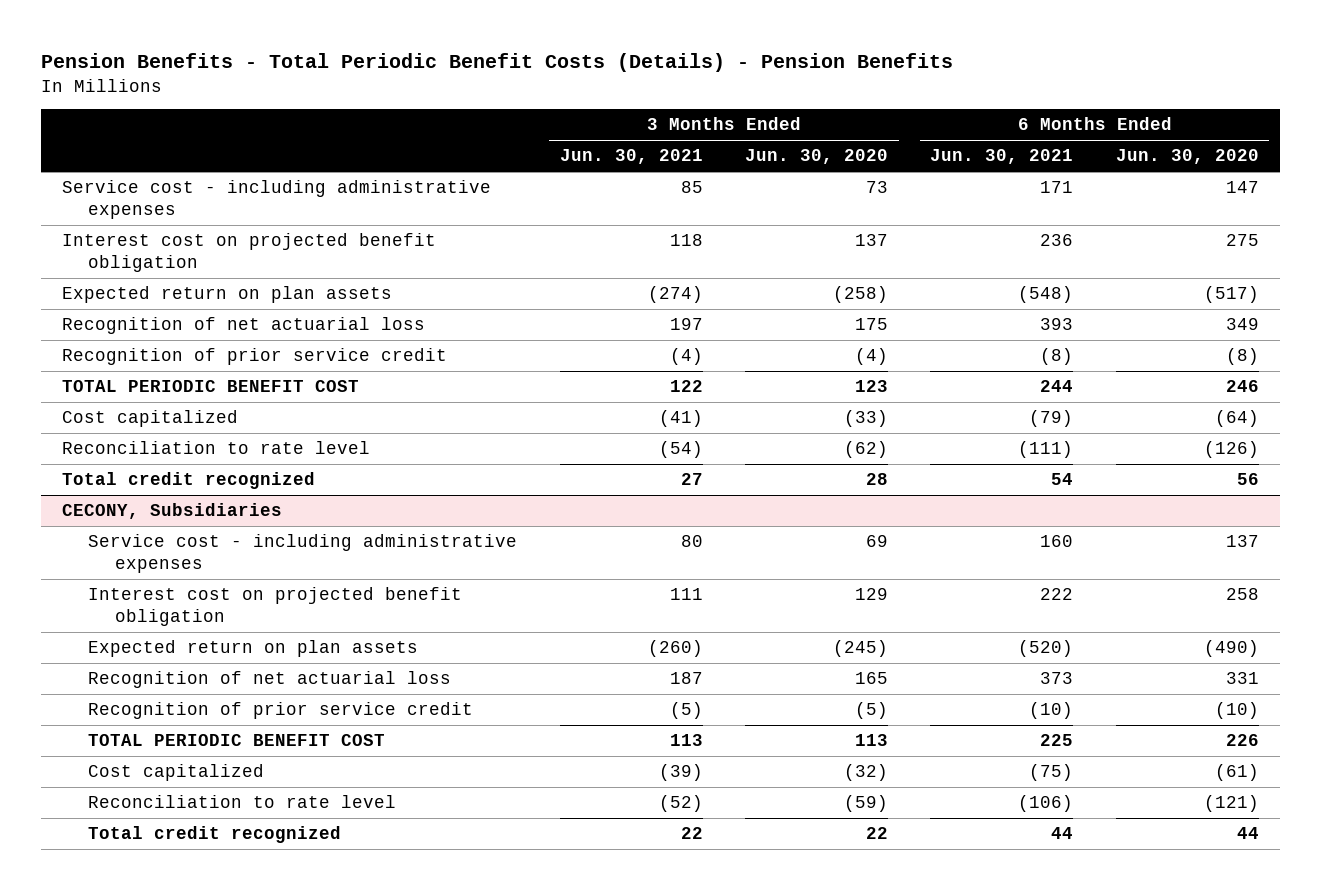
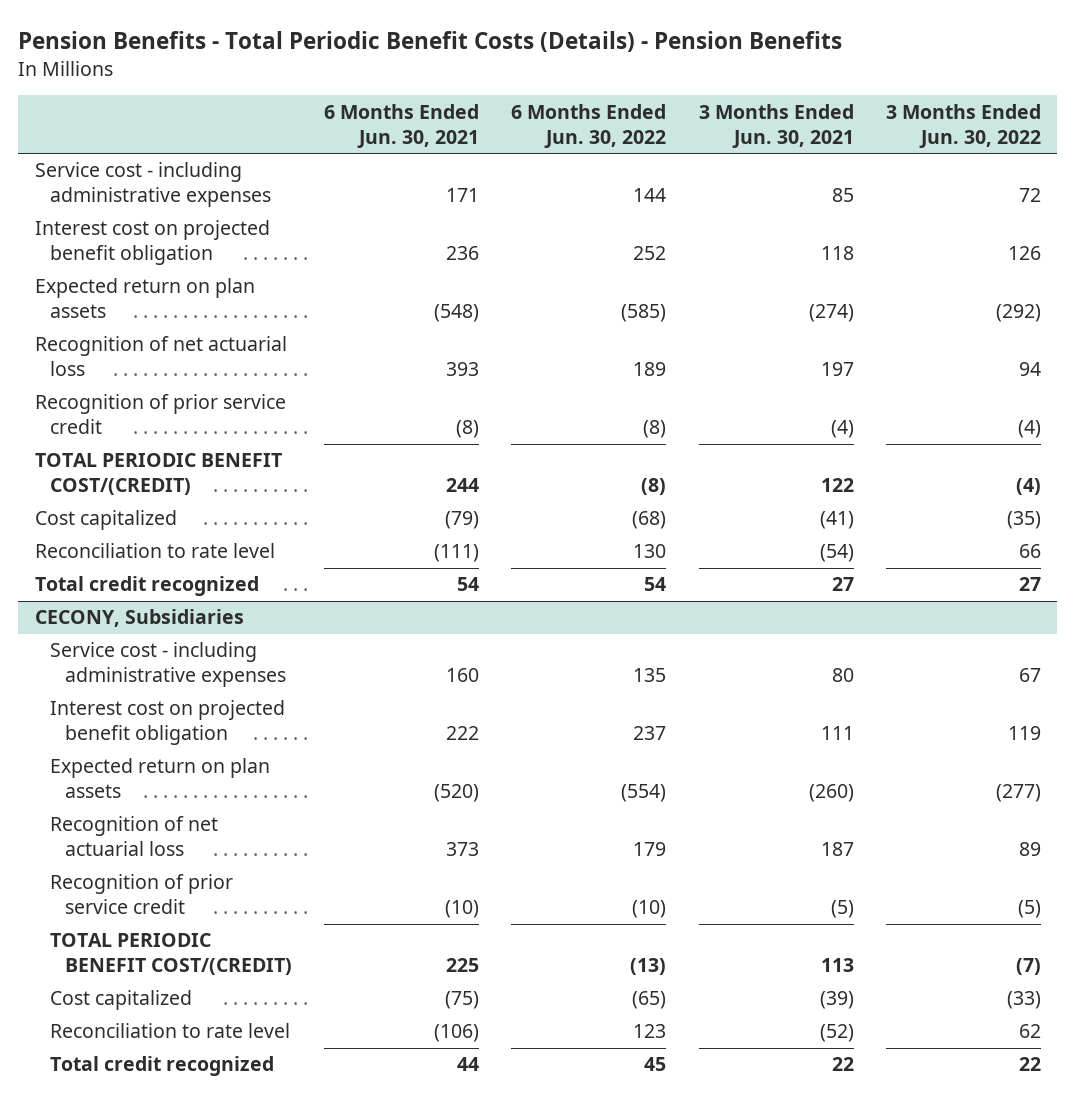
- | 3 Months Ended Jun. 30, 2021 | 3 Months Ended Jun. 30, 2020 | 6 Months Ended Jun. 30, 2021 | 6 Months Ended Jun. 30, 2020
+ | 6 Months Ended Jun. 30, 2021 | 6 Months Ended Jun. 30, 2022 | 3 Months Ended Jun. 30, 2021 | 3 Months Ended Jun. 30, 2022
- TOTAL PERIODIC BENEFIT COST | 122 | 123 | 244 | 246
+ TOTAL PERIODIC BENEFIT COST/(CREDIT) | 244 | (8) | 122 | (4)
@ CECONY, Subsidiaries
- TOTAL PERIODIC BENEFIT COST | 113 | 113 | 225 | 226
+ TOTAL PERIODIC BENEFIT COST/(CREDIT) | 225 | (13) | 113 | (7)

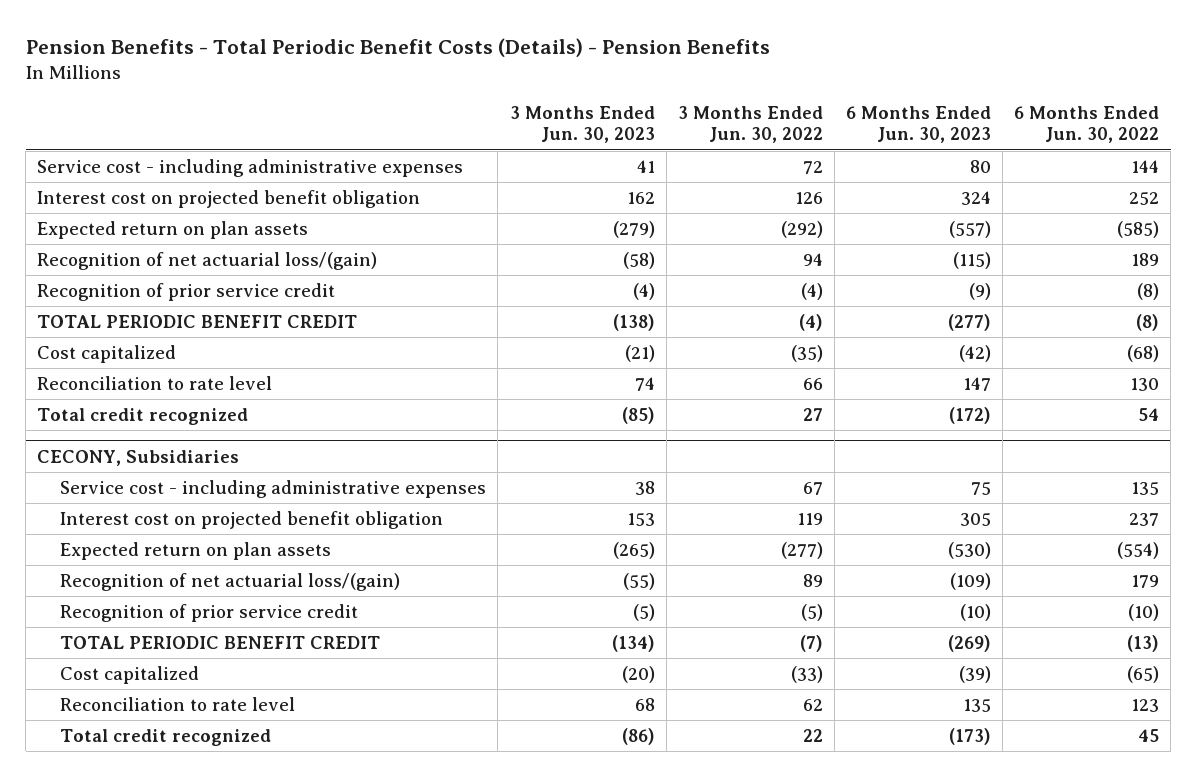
- | 6 Months Ended Jun. 30, 2021 | 6 Months Ended Jun. 30, 2022 | 3 Months Ended Jun. 30, 2021 | 3 Months Ended Jun. 30, 2022
+ | 3 Months Ended Jun. 30, 2023 | 3 Months Ended Jun. 30, 2022 | 6 Months Ended Jun. 30, 2023 | 6 Months Ended Jun. 30, 2022
- Recognition of net actuarial loss | 393 | 189 | 197 | 94
+ Recognition of net actuarial loss/(gain) | (58) | 94 | (115) | 189
- TOTAL PERIODIC BENEFIT COST/(CREDIT) | 244 | (8) | 122 | (4)
+ TOTAL PERIODIC BENEFIT CREDIT | (138) | (4) | (277) | (8)
@ CECONY, Subsidiaries
- Recognition of net actuarial loss | 373 | 179 | 187 | 89
+ Recognition of net actuarial loss/(gain) | (55) | 89 | (109) | 179
- TOTAL PERIODIC BENEFIT COST/(CREDIT) | 225 | (13) | 113 | (7)
+ TOTAL PERIODIC BENEFIT CREDIT | (134) | (7) | (269) | (13)

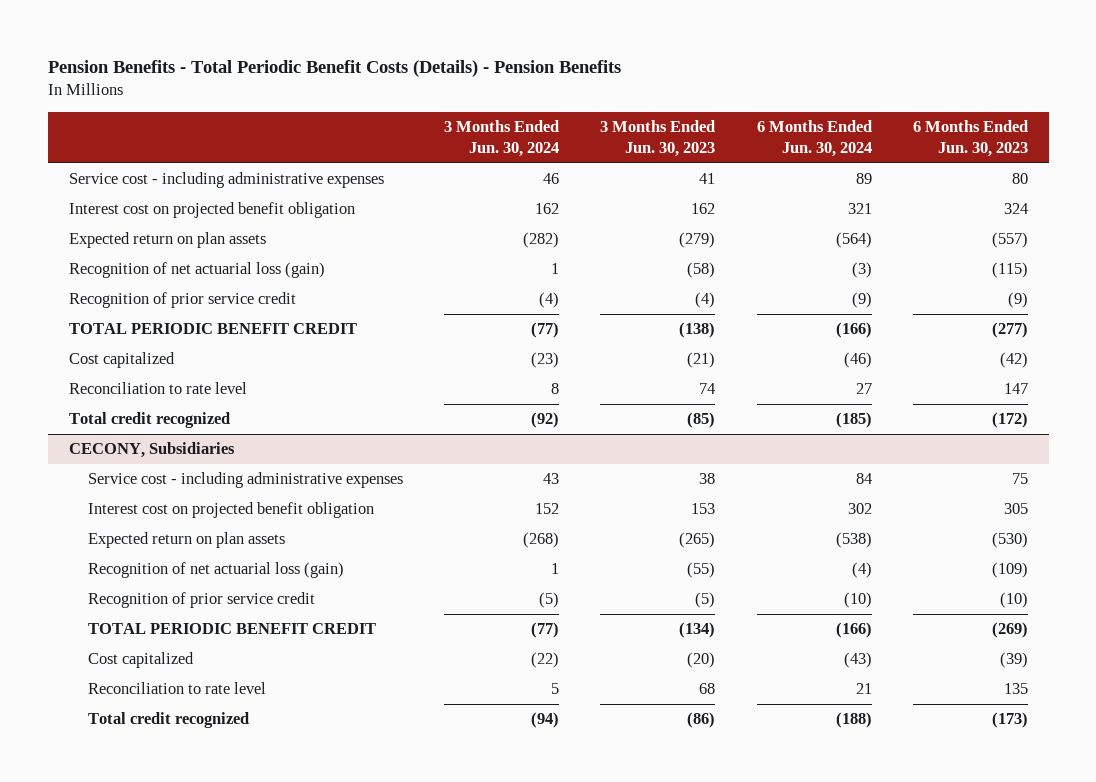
- | 3 Months Ended Jun. 30, 2023 | 3 Months Ended Jun. 30, 2022 | 6 Months Ended Jun. 30, 2023 | 6 Months Ended Jun. 30, 2022
+ | 3 Months Ended Jun. 30, 2024 | 3 Months Ended Jun. 30, 2023 | 6 Months Ended Jun. 30, 2024 | 6 Months Ended Jun. 30, 2023
- Recognition of net actuarial loss/(gain) | (58) | 94 | (115) | 189
+ Recognition of net actuarial loss (gain) | 1 | (58) | (3) | (115)
@ CECONY, Subsidiaries
- Recognition of net actuarial loss/(gain) | (55) | 89 | (109) | 179
+ Recognition of net actuarial loss (gain) | 1 | (55) | (4) | (109)

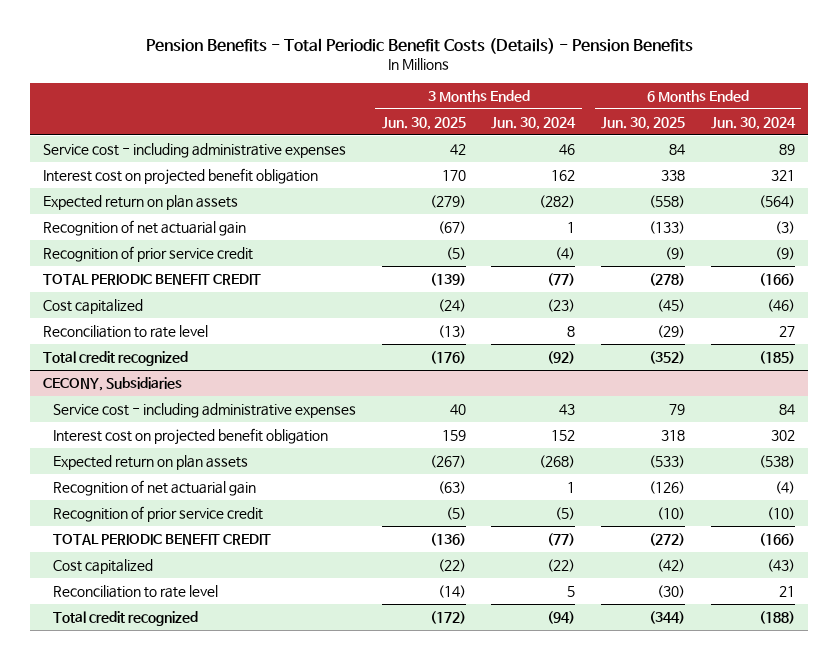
- | 3 Months Ended Jun. 30, 2024 | 3 Months Ended Jun. 30, 2023 | 6 Months Ended Jun. 30, 2024 | 6 Months Ended Jun. 30, 2023
+ | 3 Months Ended Jun. 30, 2025 | 3 Months Ended Jun. 30, 2024 | 6 Months Ended Jun. 30, 2025 | 6 Months Ended Jun. 30, 2024
- Recognition of net actuarial loss (gain) | 1 | (58) | (3) | (115)
+ Recognition of net actuarial gain | (67) | 1 | (133) | (3)
@ CECONY, Subsidiaries
- Recognition of net actuarial loss (gain) | 1 | (55) | (4) | (109)
+ Recognition of net actuarial gain | (63) | 1 | (126) | (4)

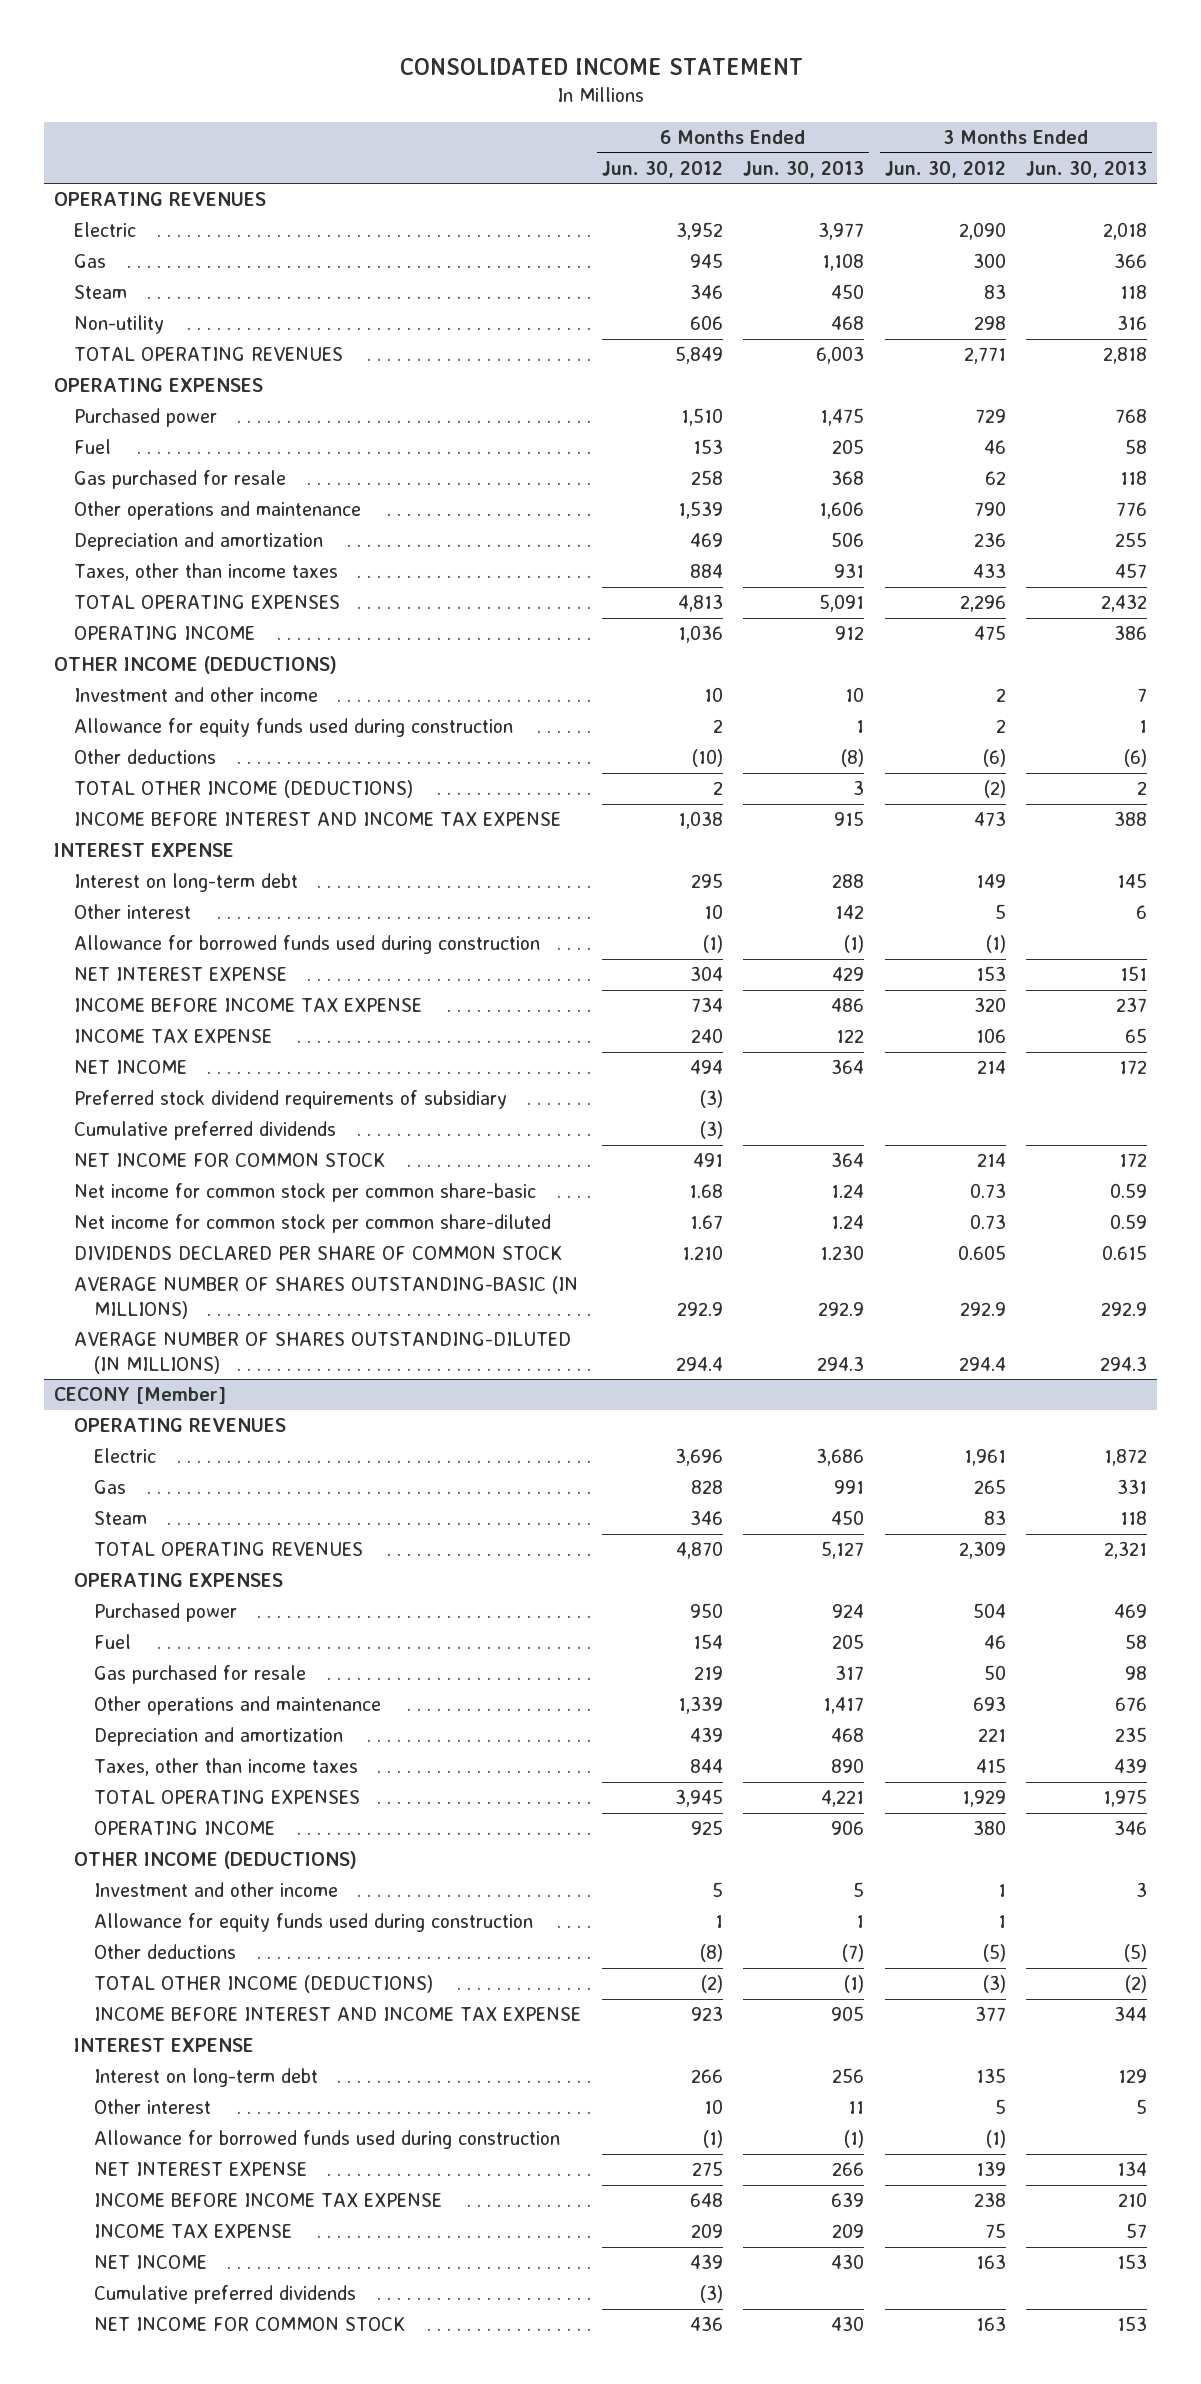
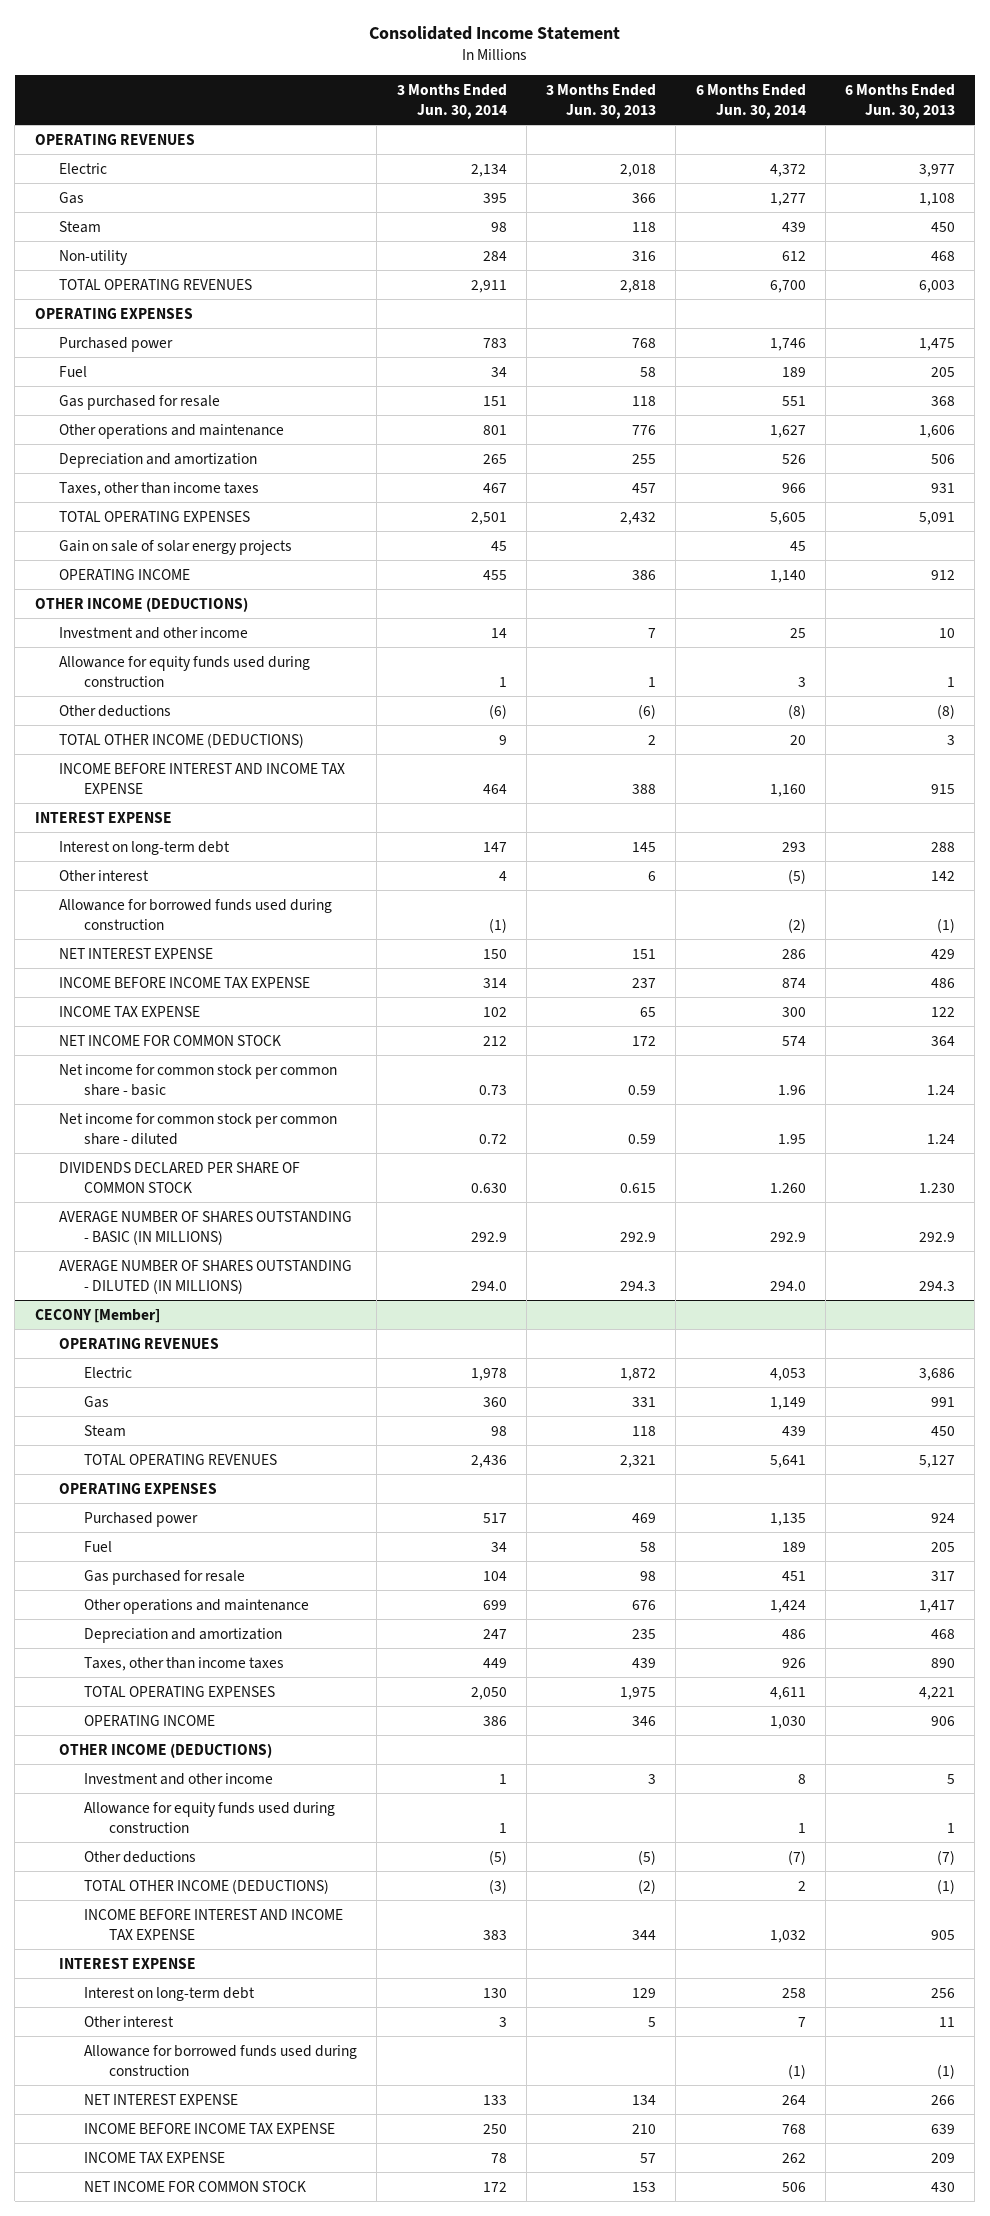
- CONSOLIDATED INCOME STATEMENT
+ Consolidated Income Statement
- | 6 Months Ended Jun. 30, 2012 | 6 Months Ended Jun. 30, 2013 | 3 Months Ended Jun. 30, 2012 | 3 Months Ended Jun. 30, 2013
+ | 3 Months Ended Jun. 30, 2014 | 3 Months Ended Jun. 30, 2013 | 6 Months Ended Jun. 30, 2014 | 6 Months Ended Jun. 30, 2013
+ Gain on sale of solar energy projects | 45 | | 45 |
- NET INCOME | 494 | 364 | 214 | 172
- Preferred stock dividend requirements of subsidiary | (3) | | |
- Cumulative preferred dividends | (3) | | |
- Net income for common stock per common share-basic | 1.68 | 1.24 | 0.73 | 0.59
- Net income for common stock per common share-diluted | 1.67 | 1.24 | 0.73 | 0.59
+ Net income for common stock per common share - basic | 0.73 | 0.59 | 1.96 | 1.24
+ Net income for common stock per common share - diluted | 0.72 | 0.59 | 1.95 | 1.24
- AVERAGE NUMBER OF SHARES OUTSTANDING-BASIC (IN MILLIONS) | 292.9 | 292.9 | 292.9 | 292.9
- AVERAGE NUMBER OF SHARES OUTSTANDING-DILUTED (IN MILLIONS) | 294.4 | 294.3 | 294.4 | 294.3
+ AVERAGE NUMBER OF SHARES OUTSTANDING - BASIC (IN MILLIONS) | 292.9 | 292.9 | 292.9 | 292.9
+ AVERAGE NUMBER OF SHARES OUTSTANDING - DILUTED (IN MILLIONS) | 294.0 | 294.3 | 294.0 | 294.3
@ CECONY [Member]
- NET INCOME | 439 | 430 | 163 | 153
- Cumulative preferred dividends | (3) | | |

